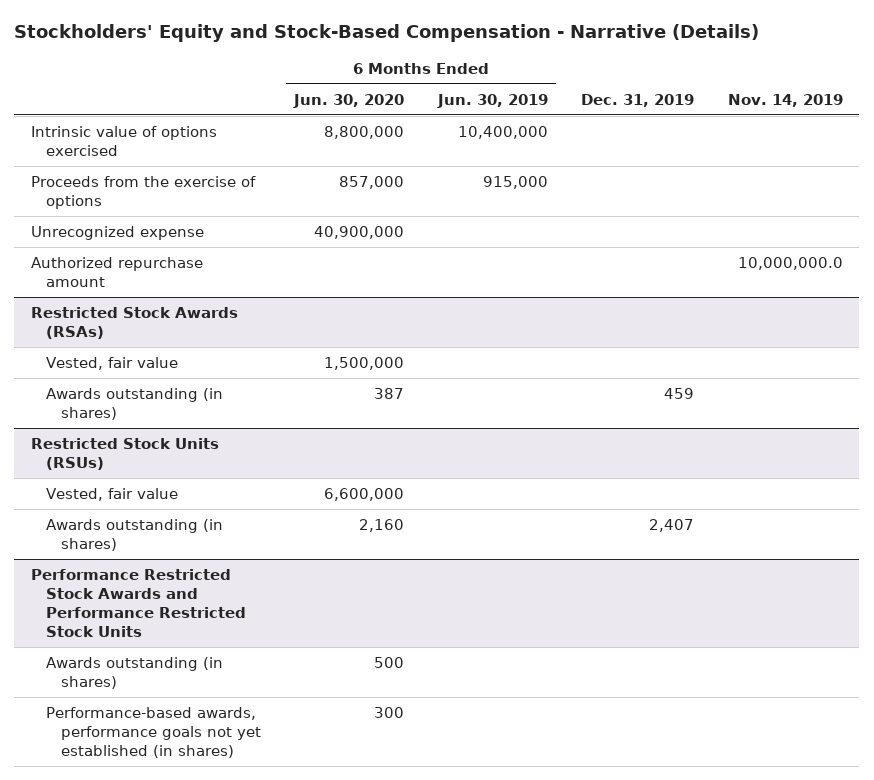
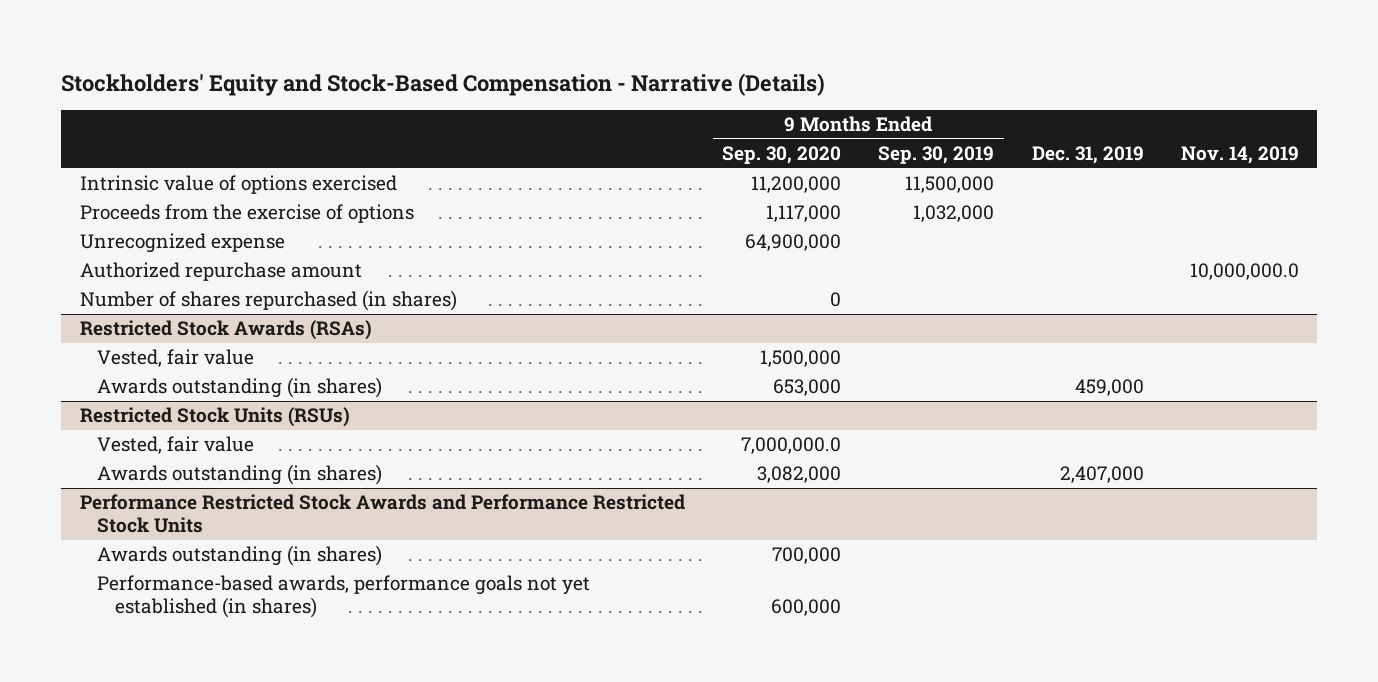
- | 6 Months Ended Jun. 30, 2020 | 6 Months Ended Jun. 30, 2019 | Dec. 31, 2019 | Nov. 14, 2019
+ | 9 Months Ended Sep. 30, 2020 | 9 Months Ended Sep. 30, 2019 | Dec. 31, 2019 | Nov. 14, 2019
+ Number of shares repurchased (in shares) | 0 | | |
@ Restricted Stock Awards (RSAs)
- Awards outstanding (in shares) | 387 | | 459 |
+ Awards outstanding (in shares) | 653,000 | | 459,000 |
@ Restricted Stock Units (RSUs)
- Awards outstanding (in shares) | 2,160 | | 2,407 |
+ Awards outstanding (in shares) | 3,082,000 | | 2,407,000 |

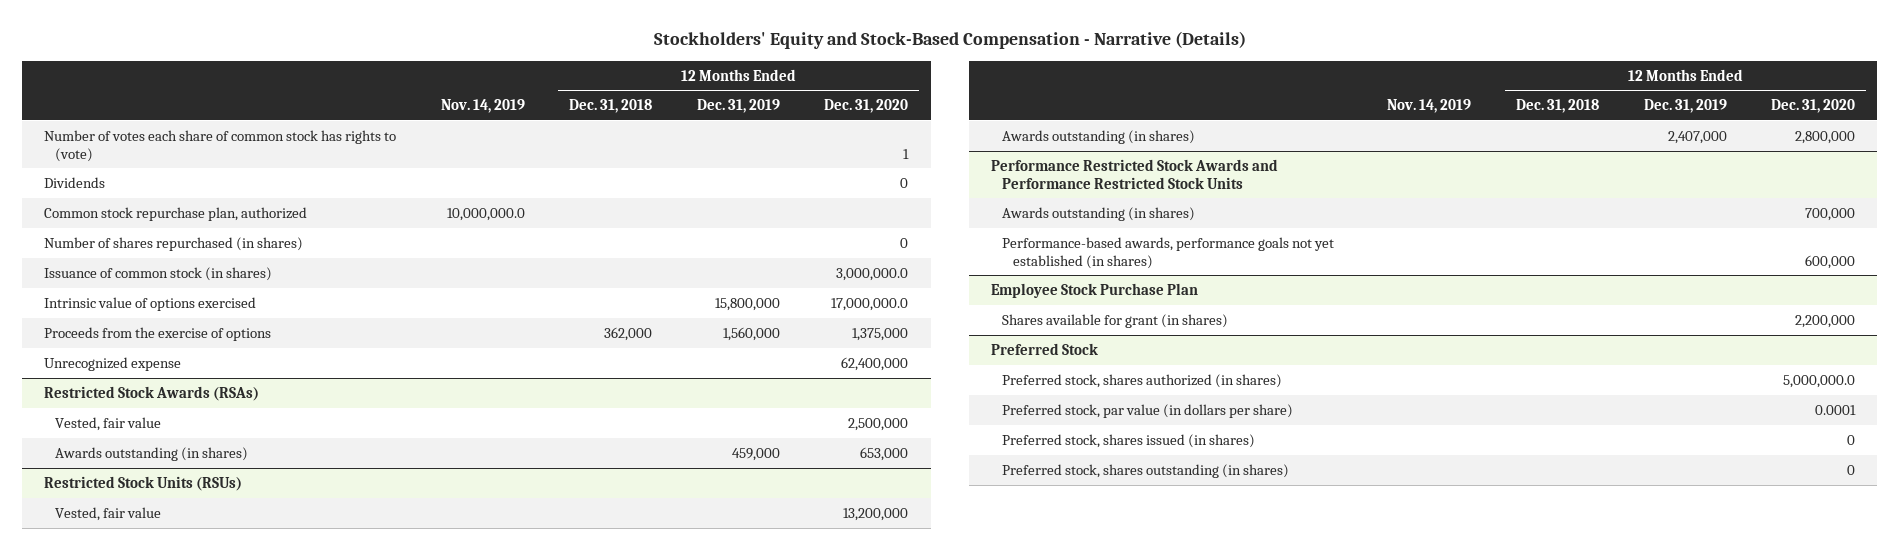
- | 9 Months Ended Sep. 30, 2020 | 9 Months Ended Sep. 30, 2019 | Dec. 31, 2019 | Nov. 14, 2019
+ | Nov. 14, 2019 | 12 Months Ended Dec. 31, 2018 | 12 Months Ended Dec. 31, 2019 | 12 Months Ended Dec. 31, 2020
+ Number of votes each share of common stock has rights to (vote) | | | | 1
+ Dividends | | | | 0
+ Common stock repurchase plan, authorized | 10,000,000.0 | | |
moved up: Number of shares repurchased (in shares) | | | | 0
+ Issuance of common stock (in shares) | | | | 3,000,000.0
- Authorized repurchase amount | | | | 10,000,000.0
+ Employee Stock Purchase Plan
+ Shares available for grant (in shares) | | | | 2,200,000
+ Preferred Stock
+ Preferred stock, shares authorized (in shares) | | | | 5,000,000.0
+ Preferred stock, par value (in dollars per share) | | | | 0.0001
+ Preferred stock, shares issued (in shares) | | | | 0
+ Preferred stock, shares outstanding (in shares) | | | | 0

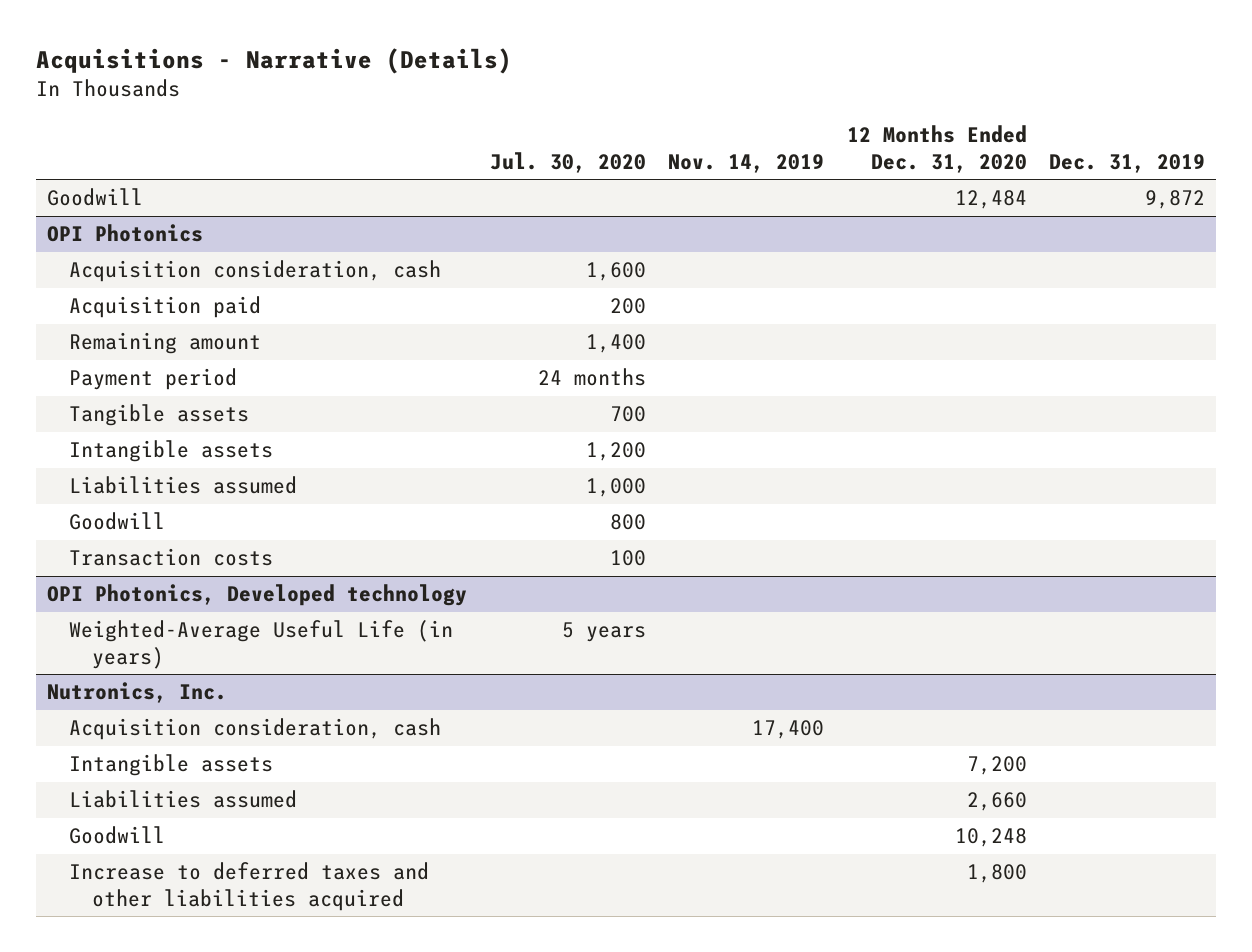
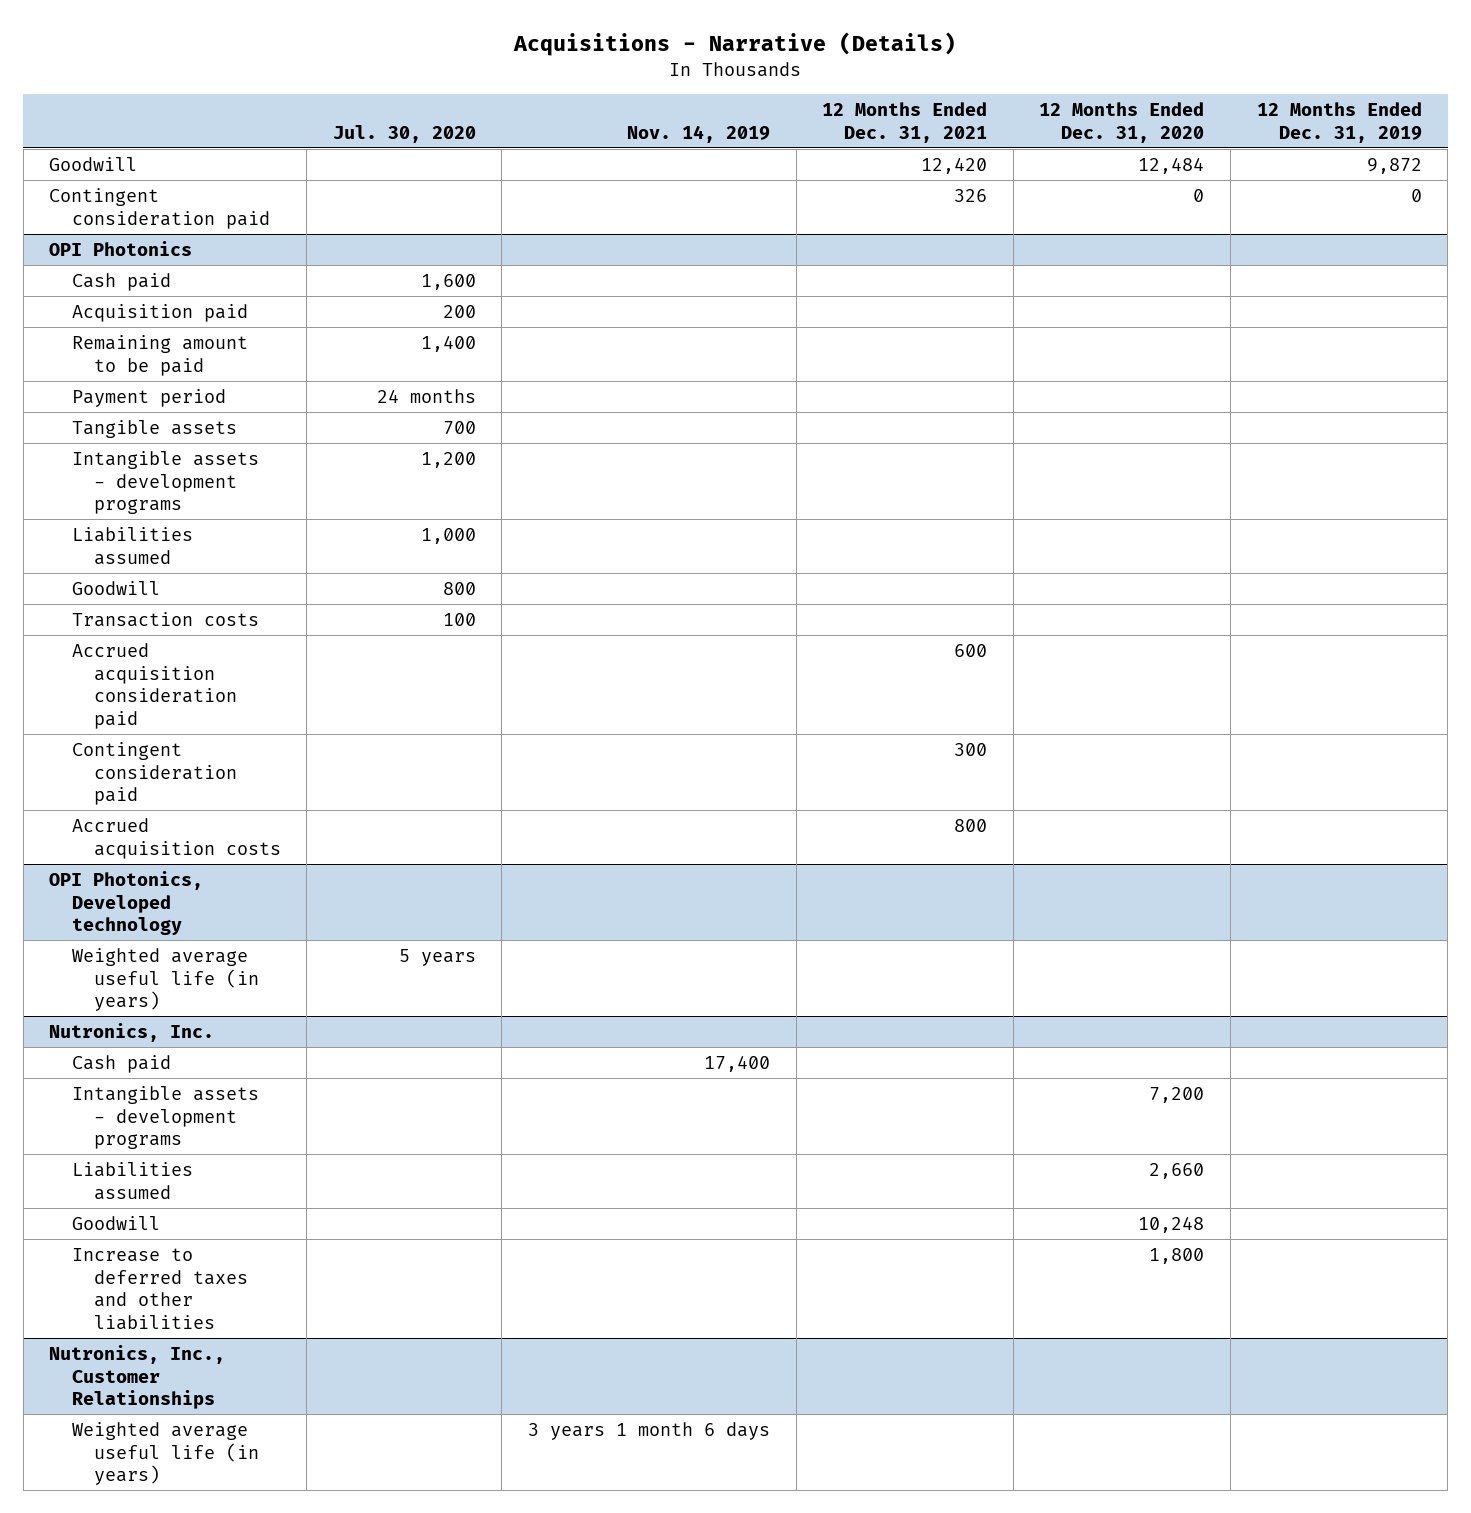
- | Jul. 30, 2020 | Nov. 14, 2019 | 12 Months Ended Dec. 31, 2020 | Dec. 31, 2019
+ | Jul. 30, 2020 | Nov. 14, 2019 | 12 Months Ended Dec. 31, 2021 | 12 Months Ended Dec. 31, 2020 | 12 Months Ended Dec. 31, 2019
+ Contingent consideration paid | | | 326 | 0 | 0
@ OPI Photonics
- Acquisition consideration, cash | 1,600 | | |
+ Cash paid | 1,600 | | | |
- Remaining amount | 1,400 | | |
+ Remaining amount to be paid | 1,400 | | | |
- Intangible assets | 1,200 | | |
+ Intangible assets - development programs | 1,200 | | | |
+ Accrued acquisition consideration paid | | | 600 | |
+ Contingent consideration paid | | | 300 | |
+ Accrued acquisition costs | | | 800 | |
@ OPI Photonics, Developed technology
- Weighted-Average Useful Life (in years) | 5 years | | |
+ Weighted average useful life (in years) | 5 years | | | |
@ Nutronics, Inc.
- Acquisition consideration, cash | | 17,400 | |
- Intangible assets | | | 7,200 |
+ Cash paid | | 17,400 | | |
+ Intangible assets - development programs | | | | 7,200 |
- Increase to deferred taxes and other liabilities acquired | | | 1,800 |
+ Increase to deferred taxes and other liabilities | | | | 1,800 |
+ Nutronics, Inc., Customer Relationships
+ Weighted average useful life (in years) | | 3 years 1 month 6 days | | |

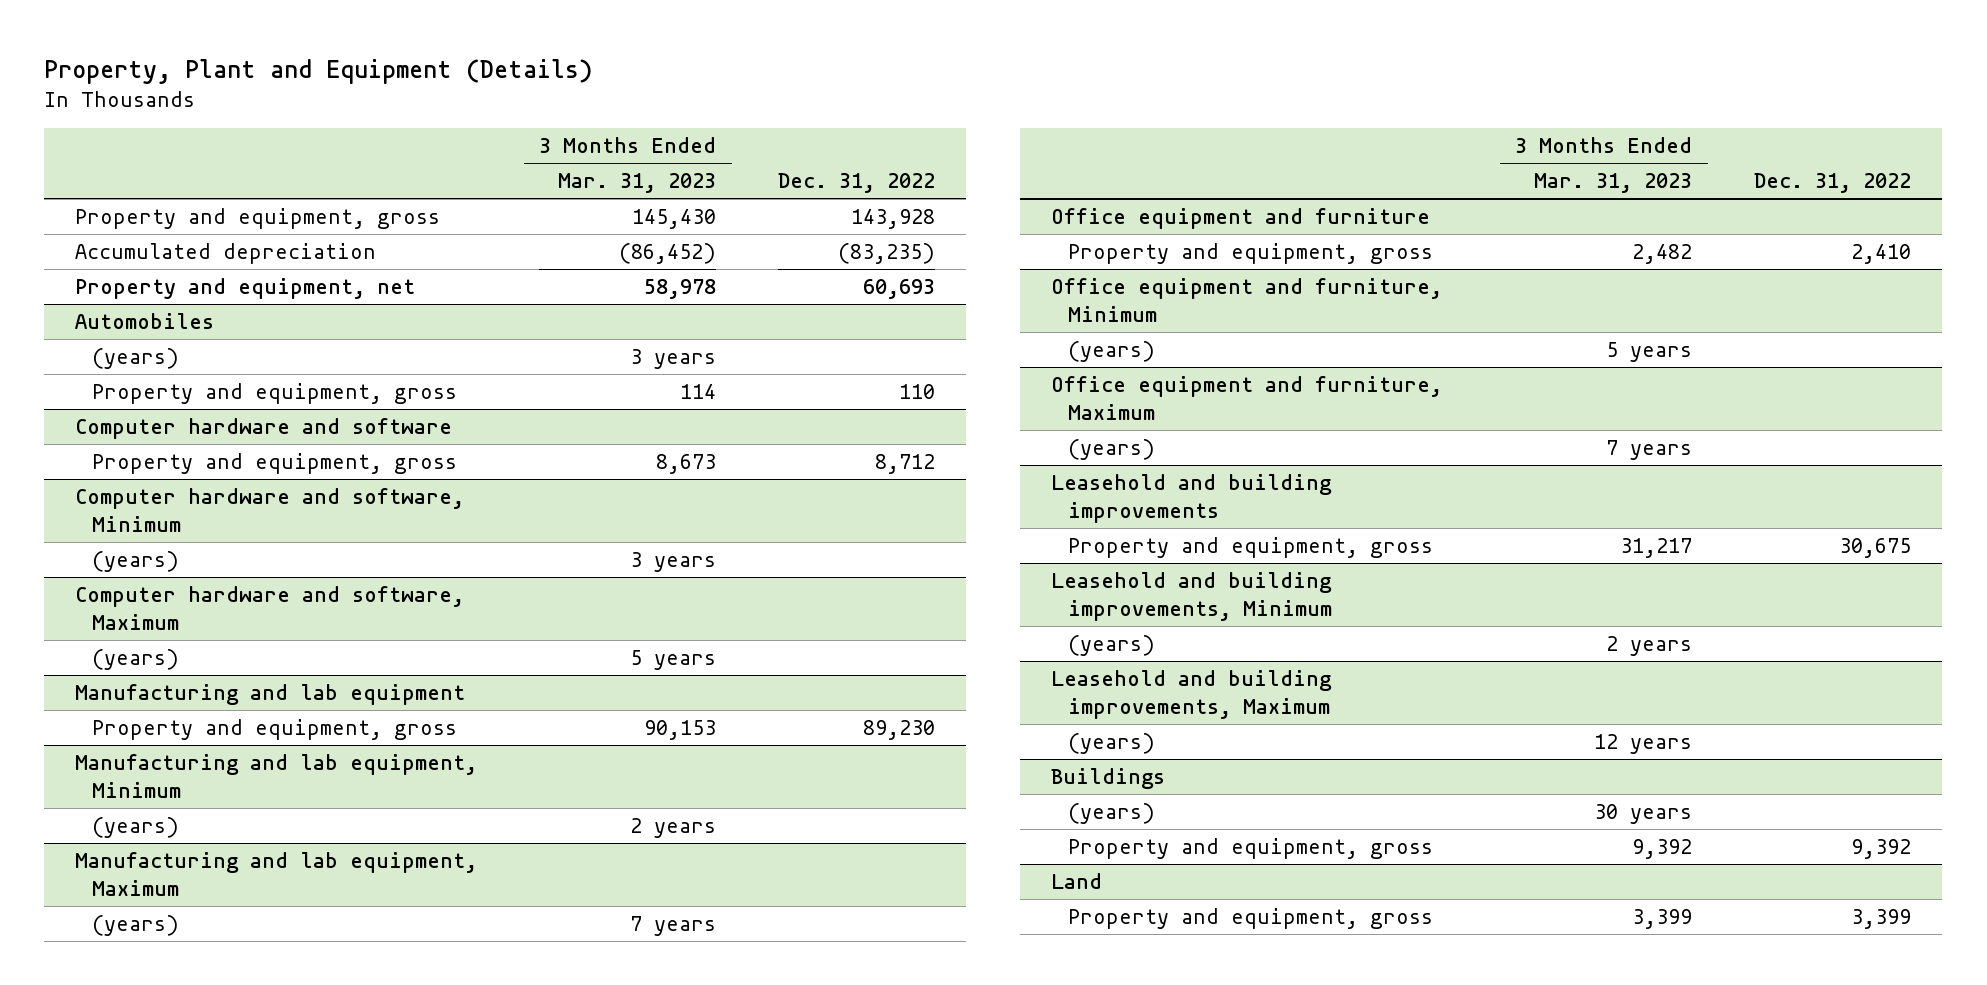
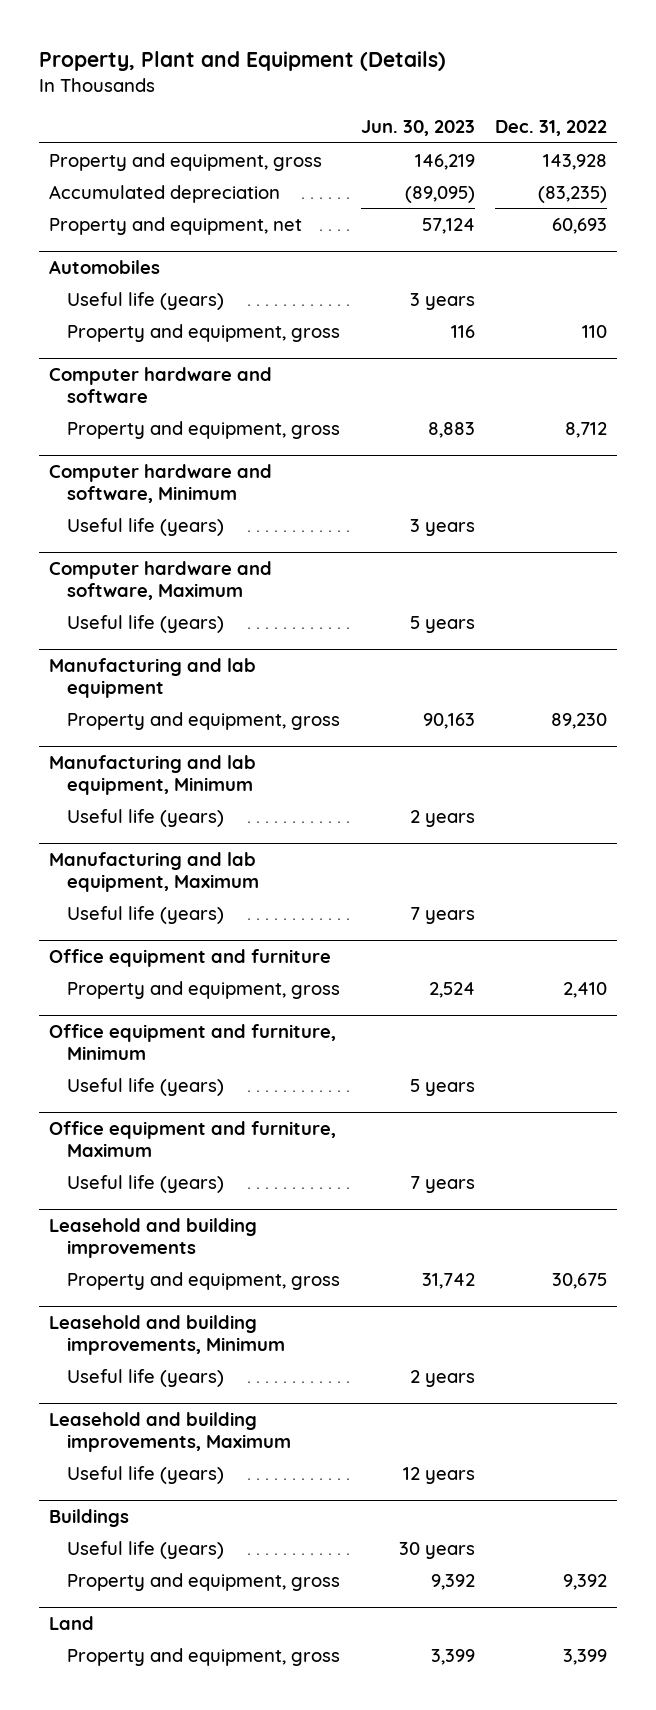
- | 3 Months Ended Mar. 31, 2023 | Dec. 31, 2022
+ | Jun. 30, 2023 | Dec. 31, 2022
@ Automobiles
- (years) | 3 years |
+ Useful life (years) | 3 years |
@ Computer hardware and software, Minimum
- (years) | 3 years |
+ Useful life (years) | 3 years |
@ Computer hardware and software, Maximum
- (years) | 5 years |
+ Useful life (years) | 5 years |
@ Manufacturing and lab equipment, Minimum
- (years) | 2 years |
+ Useful life (years) | 2 years |
@ Manufacturing and lab equipment, Maximum
- (years) | 7 years |
+ Useful life (years) | 7 years |
@ Office equipment and furniture, Minimum
- (years) | 5 years |
+ Useful life (years) | 5 years |
@ Office equipment and furniture, Maximum
- (years) | 7 years |
+ Useful life (years) | 7 years |
@ Leasehold and building improvements, Minimum
- (years) | 2 years |
+ Useful life (years) | 2 years |
@ Leasehold and building improvements, Maximum
- (years) | 12 years |
+ Useful life (years) | 12 years |
@ Buildings
- (years) | 30 years |
+ Useful life (years) | 30 years |

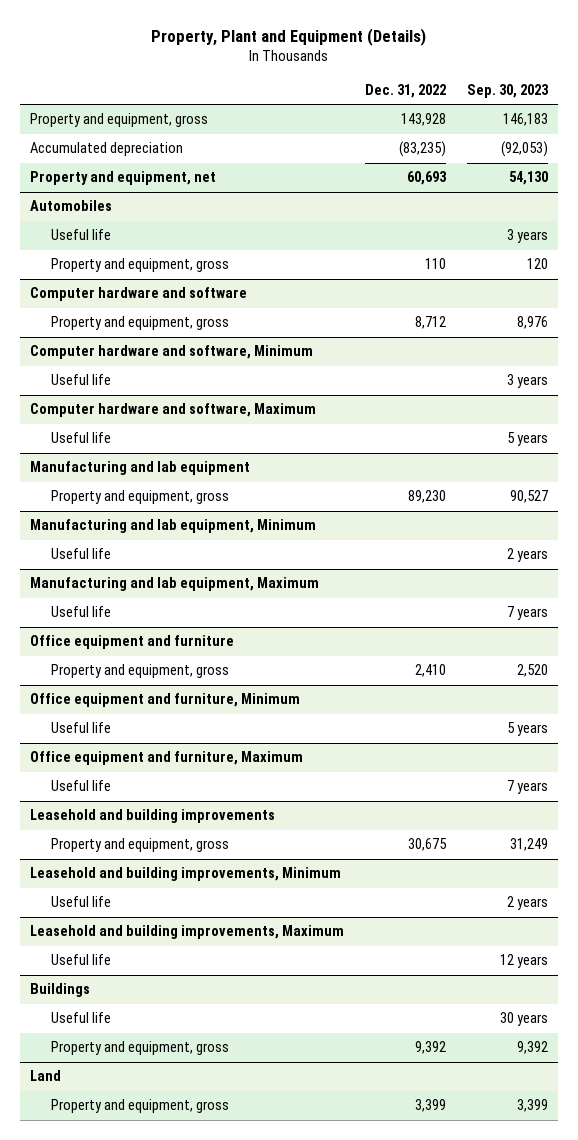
- | Jun. 30, 2023 | Dec. 31, 2022
+ | Dec. 31, 2022 | Sep. 30, 2023
@ Automobiles
- Useful life (years) | 3 years |
+ Useful life | | 3 years
@ Computer hardware and software, Minimum
- Useful life (years) | 3 years |
+ Useful life | | 3 years
@ Computer hardware and software, Maximum
- Useful life (years) | 5 years |
+ Useful life | | 5 years
@ Manufacturing and lab equipment, Minimum
- Useful life (years) | 2 years |
+ Useful life | | 2 years
@ Manufacturing and lab equipment, Maximum
- Useful life (years) | 7 years |
+ Useful life | | 7 years
@ Office equipment and furniture, Minimum
- Useful life (years) | 5 years |
+ Useful life | | 5 years
@ Office equipment and furniture, Maximum
- Useful life (years) | 7 years |
+ Useful life | | 7 years
@ Leasehold and building improvements, Minimum
- Useful life (years) | 2 years |
+ Useful life | | 2 years
@ Leasehold and building improvements, Maximum
- Useful life (years) | 12 years |
+ Useful life | | 12 years
@ Buildings
- Useful life (years) | 30 years |
+ Useful life | | 30 years

